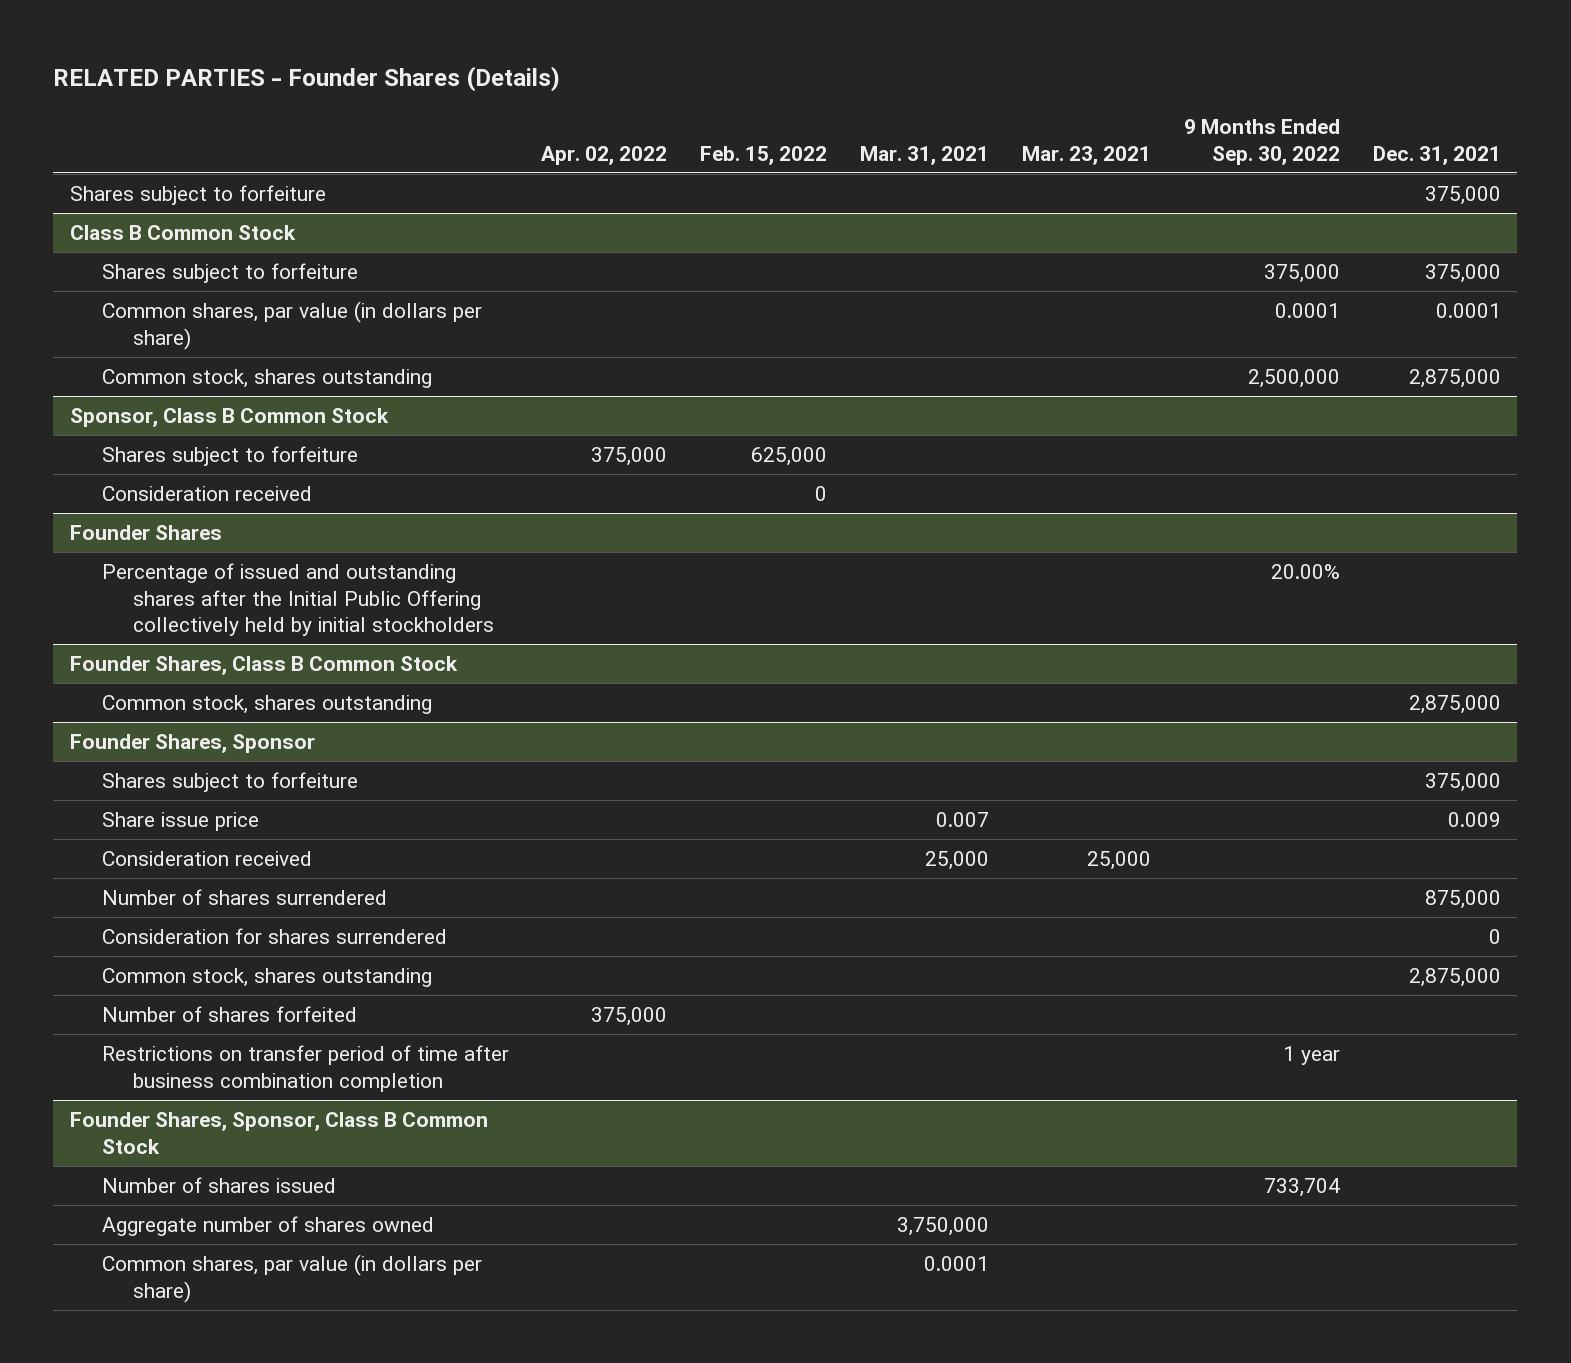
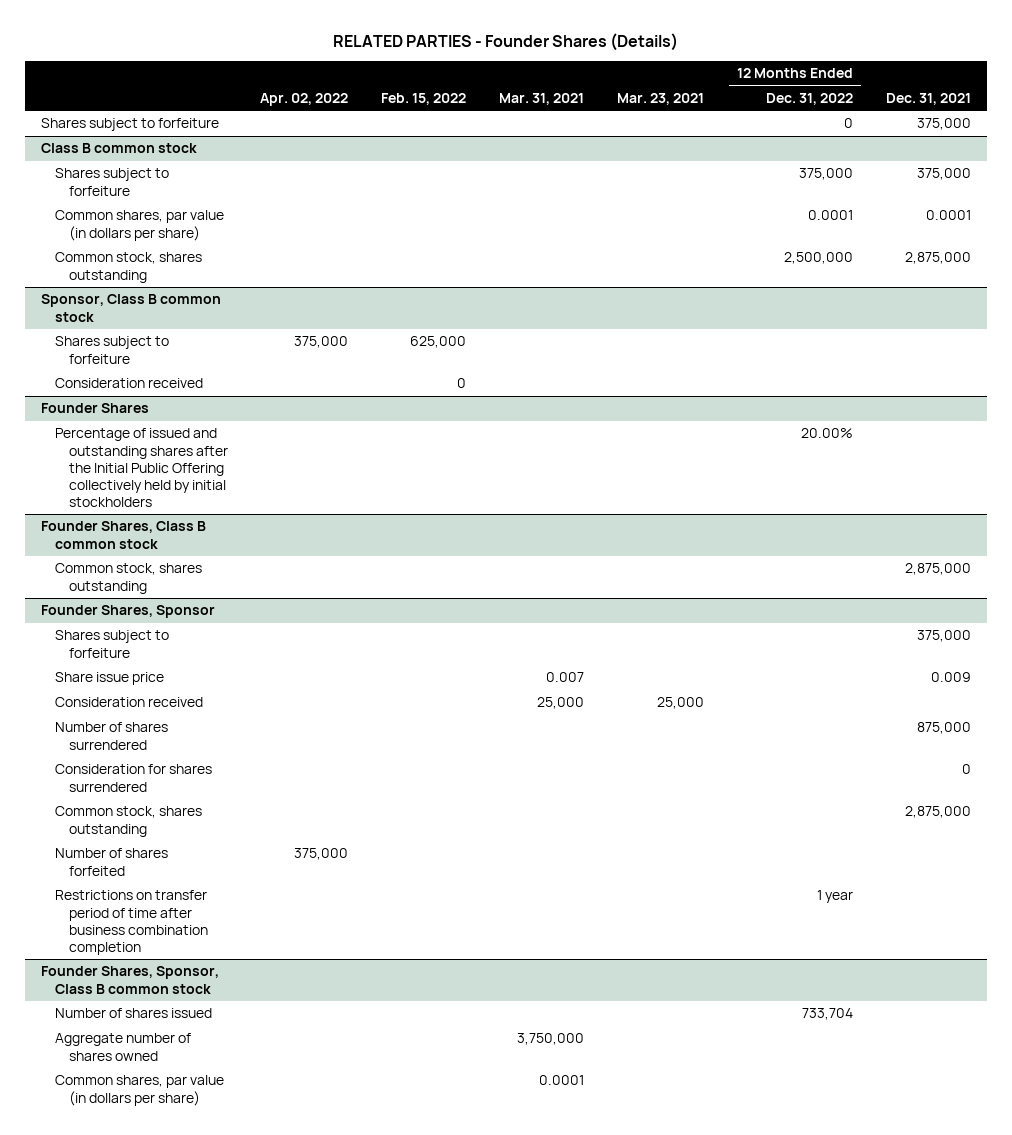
- | Apr. 02, 2022 | Feb. 15, 2022 | Mar. 31, 2021 | Mar. 23, 2021 | 9 Months Ended Sep. 30, 2022 | Dec. 31, 2021
+ | Apr. 02, 2022 | Feb. 15, 2022 | Mar. 31, 2021 | Mar. 23, 2021 | 12 Months Ended Dec. 31, 2022 | Dec. 31, 2021
- Class B Common Stock
+ Class B common stock
- Sponsor, Class B Common Stock
+ Sponsor, Class B common stock
- Founder Shares, Class B Common Stock
+ Founder Shares, Class B common stock
- Founder Shares, Sponsor, Class B Common Stock
+ Founder Shares, Sponsor, Class B common stock

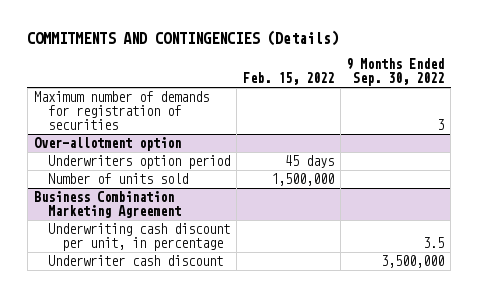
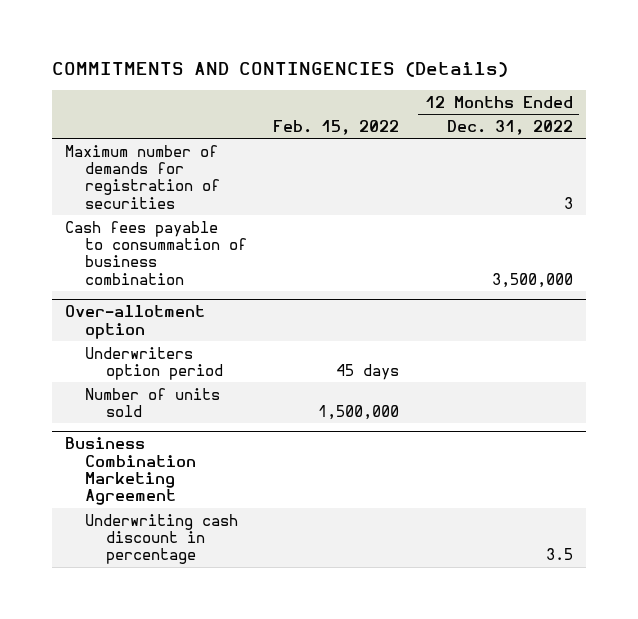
- | Feb. 15, 2022 | 9 Months Ended Sep. 30, 2022
+ | Feb. 15, 2022 | 12 Months Ended Dec. 31, 2022
+ Cash fees payable to consummation of business combination | | 3,500,000
@ Business Combination Marketing Agreement
- Underwriting cash discount per unit, in percentage | | 3.5
- Underwriter cash discount | | 3,500,000
+ Underwriting cash discount in percentage | | 3.5

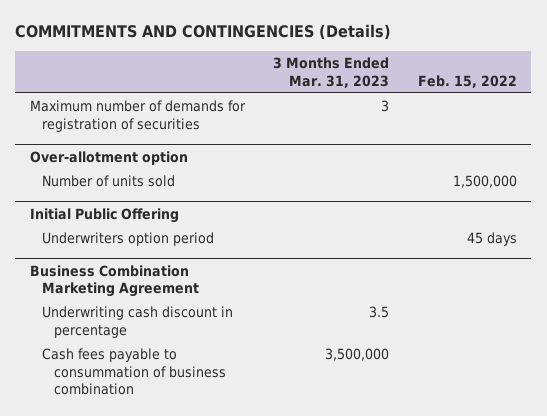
- | Feb. 15, 2022 | 12 Months Ended Dec. 31, 2022
+ | 3 Months Ended Mar. 31, 2023 | Feb. 15, 2022
- Cash fees payable to consummation of business combination | | 3,500,000
@ Over-allotment option
- Underwriters option period | 45 days |
+ Initial Public Offering
+ Underwriters option period | | 45 days
@ Business Combination Marketing Agreement
+ Cash fees payable to consummation of business combination | 3,500,000 |

